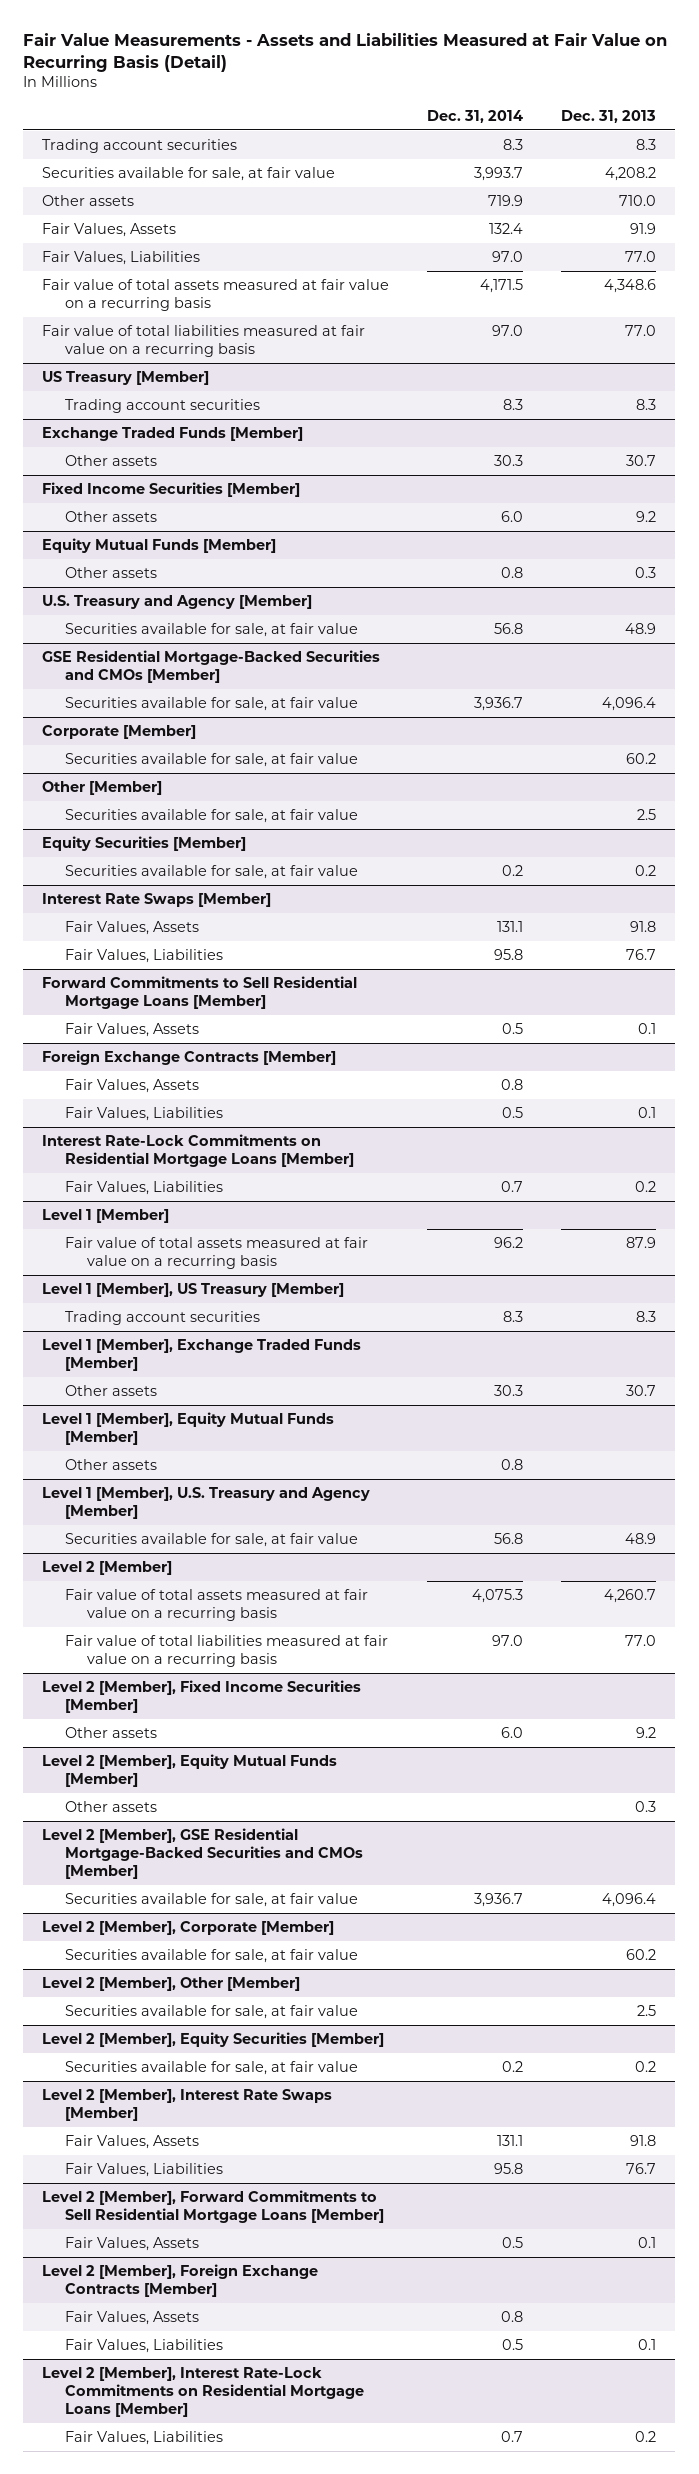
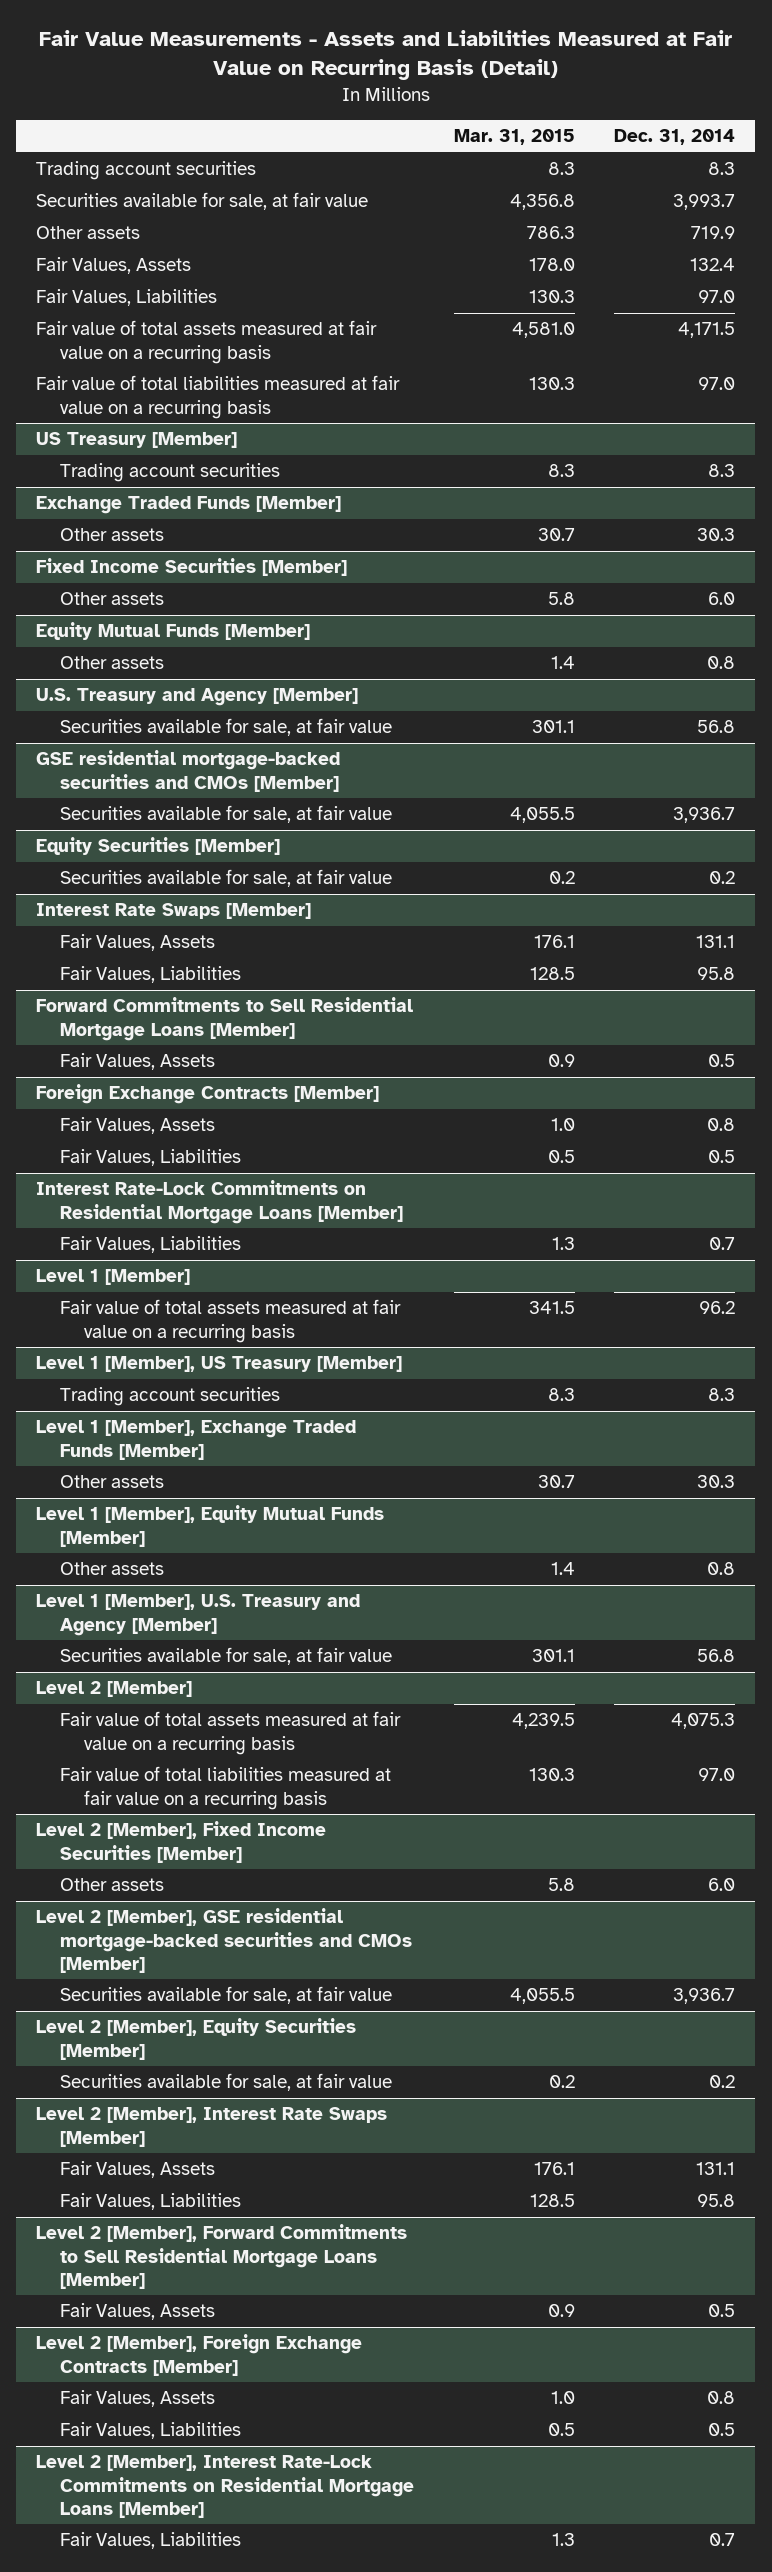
- | Dec. 31, 2014 | Dec. 31, 2013
+ | Mar. 31, 2015 | Dec. 31, 2014
- GSE Residential Mortgage-Backed Securities and CMOs [Member]
+ GSE residential mortgage-backed securities and CMOs [Member]
- Corporate [Member]
- Securities available for sale, at fair value | | 60.2
- Other [Member]
- Securities available for sale, at fair value | | 2.5
- Level 2 [Member], Equity Mutual Funds [Member]
- Other assets | | 0.3
- Level 2 [Member], GSE Residential Mortgage-Backed Securities and CMOs [Member]
+ Level 2 [Member], GSE residential mortgage-backed securities and CMOs [Member]
- Level 2 [Member], Corporate [Member]
- Securities available for sale, at fair value | | 60.2
- Level 2 [Member], Other [Member]
- Securities available for sale, at fair value | | 2.5

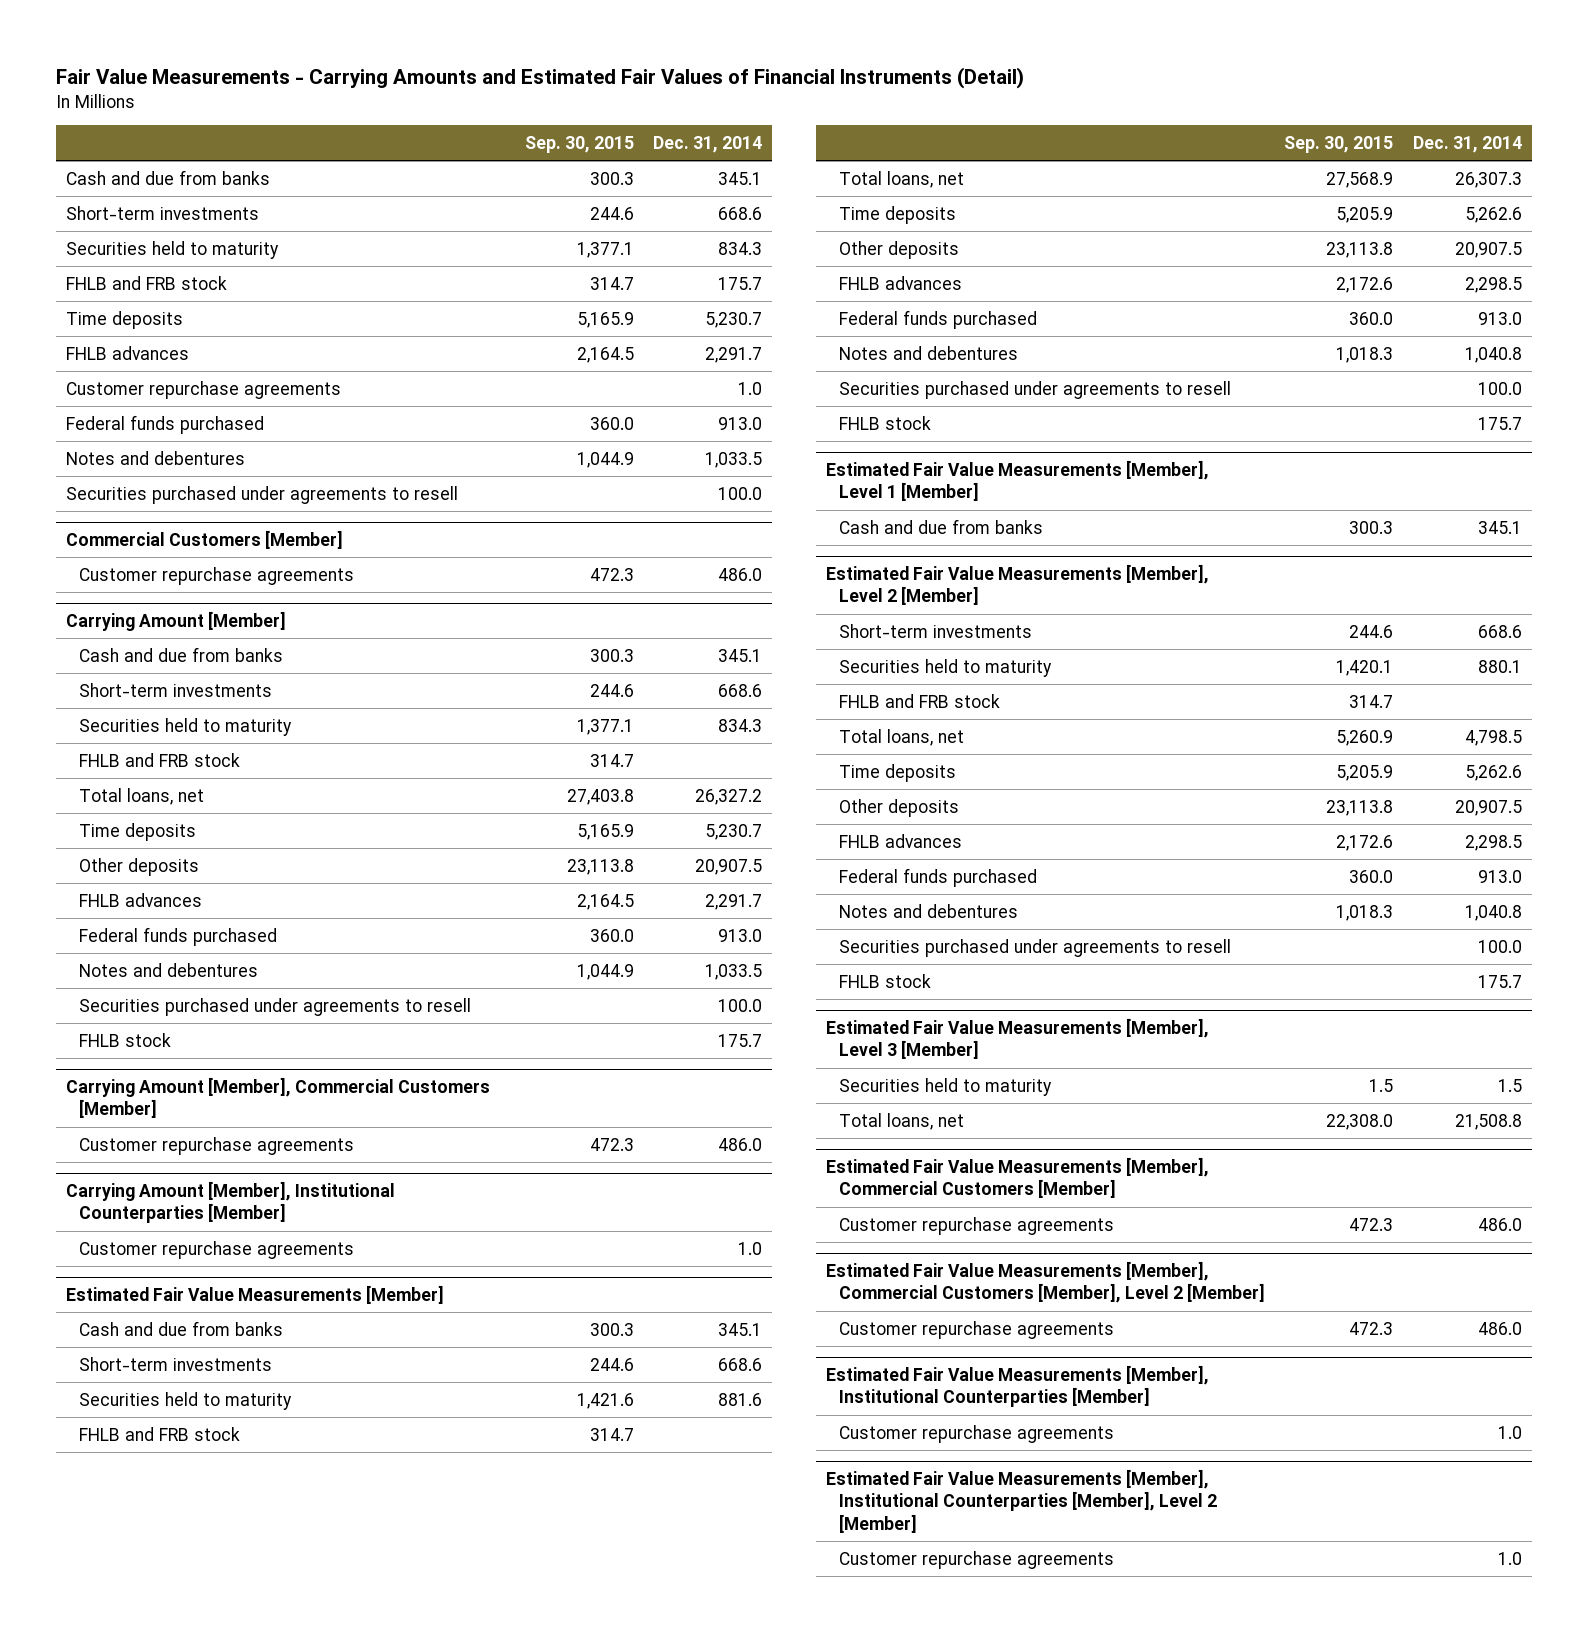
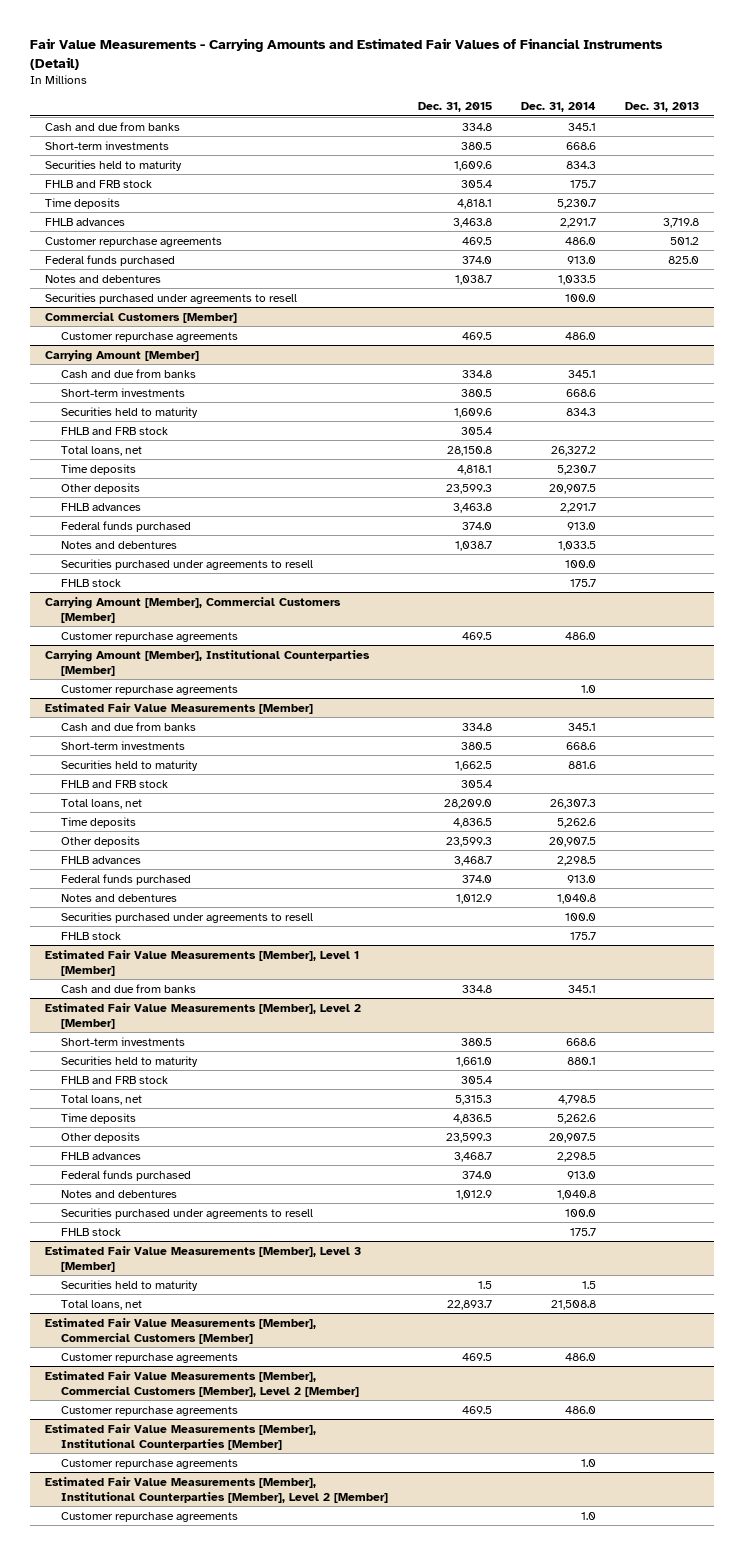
- | Sep. 30, 2015 | Dec. 31, 2014
+ | Dec. 31, 2015 | Dec. 31, 2014 | Dec. 31, 2013
- Customer repurchase agreements | | 1.0
+ Customer repurchase agreements | 469.5 | 486.0 | 501.2

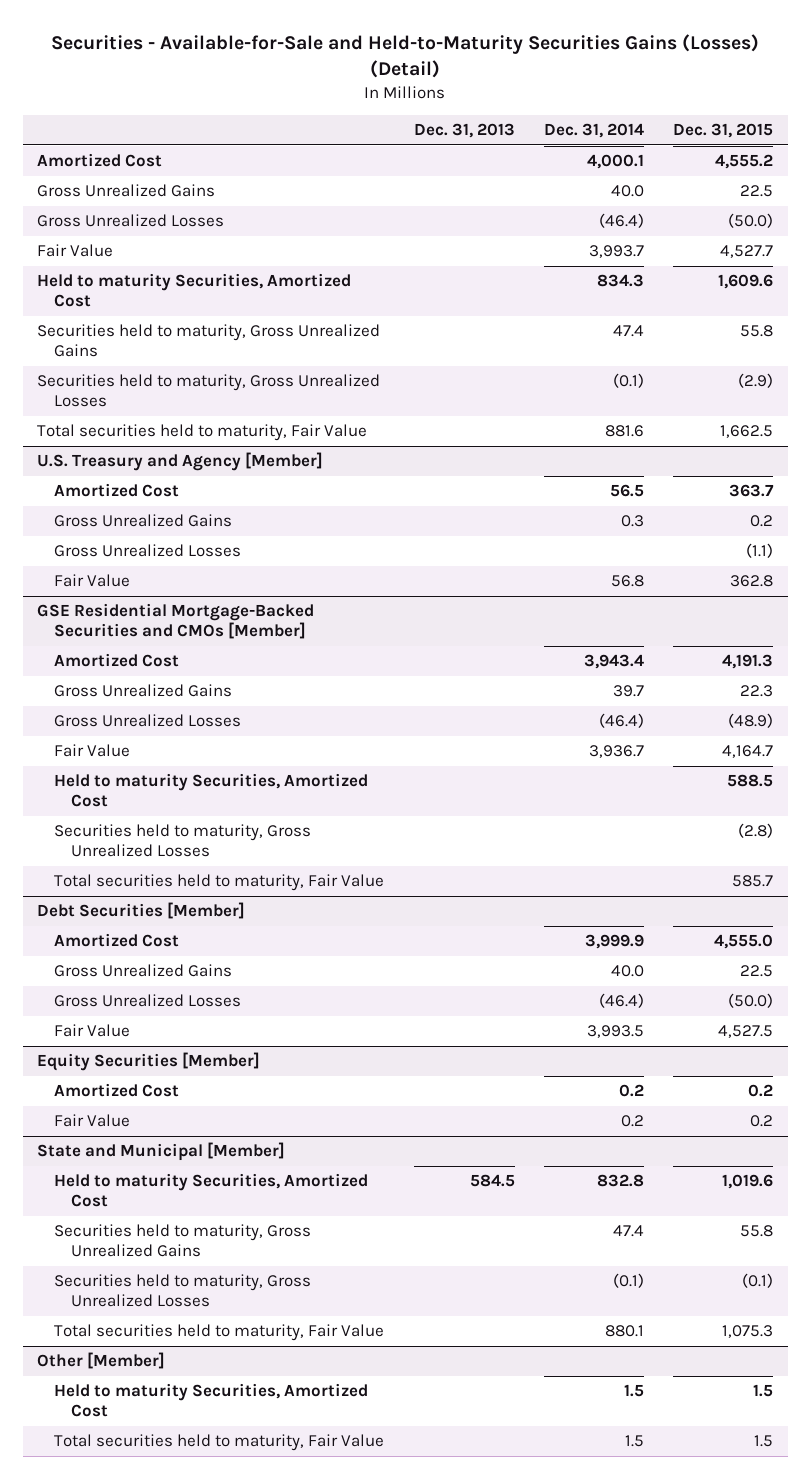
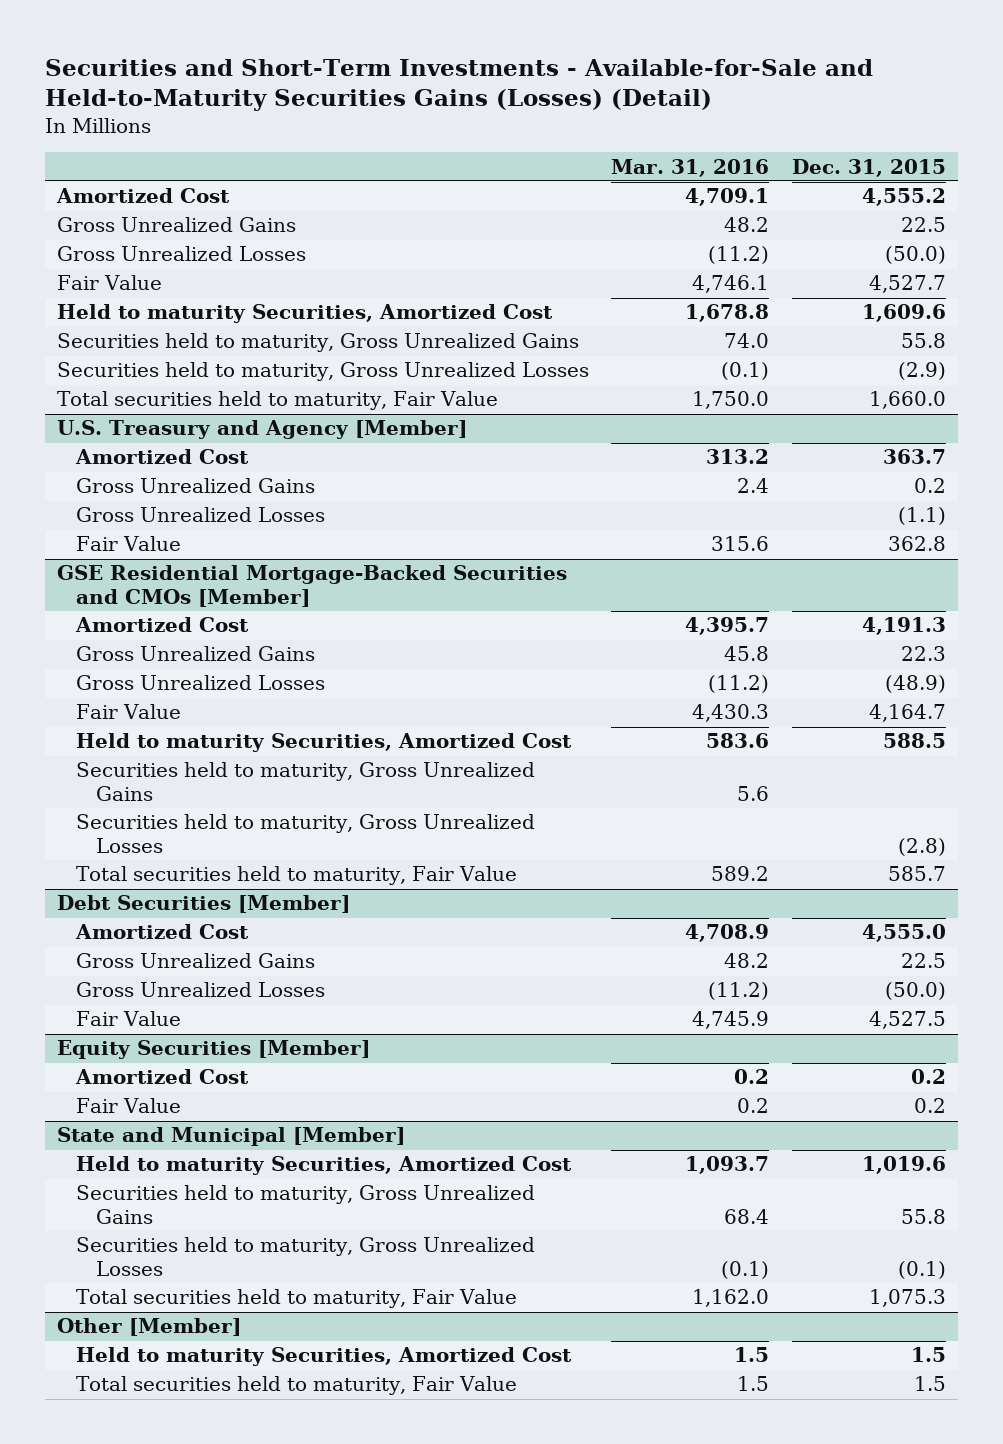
- Securities - Available-for-Sale and Held-to-Maturity Securities Gains (Losses) (Detail)
+ Securities and Short-Term Investments - Available-for-Sale and Held-to-Maturity Securities Gains (Losses) (Detail)
- | Dec. 31, 2013 | Dec. 31, 2014 | Dec. 31, 2015
+ | Mar. 31, 2016 | Dec. 31, 2015
- Total securities held to maturity, Fair Value | | 881.6 | 1,662.5
+ Total securities held to maturity, Fair Value | 1,750.0 | 1,660.0
@ GSE Residential Mortgage-Backed Securities and CMOs [Member]
+ Securities held to maturity, Gross Unrealized Gains | 5.6 |

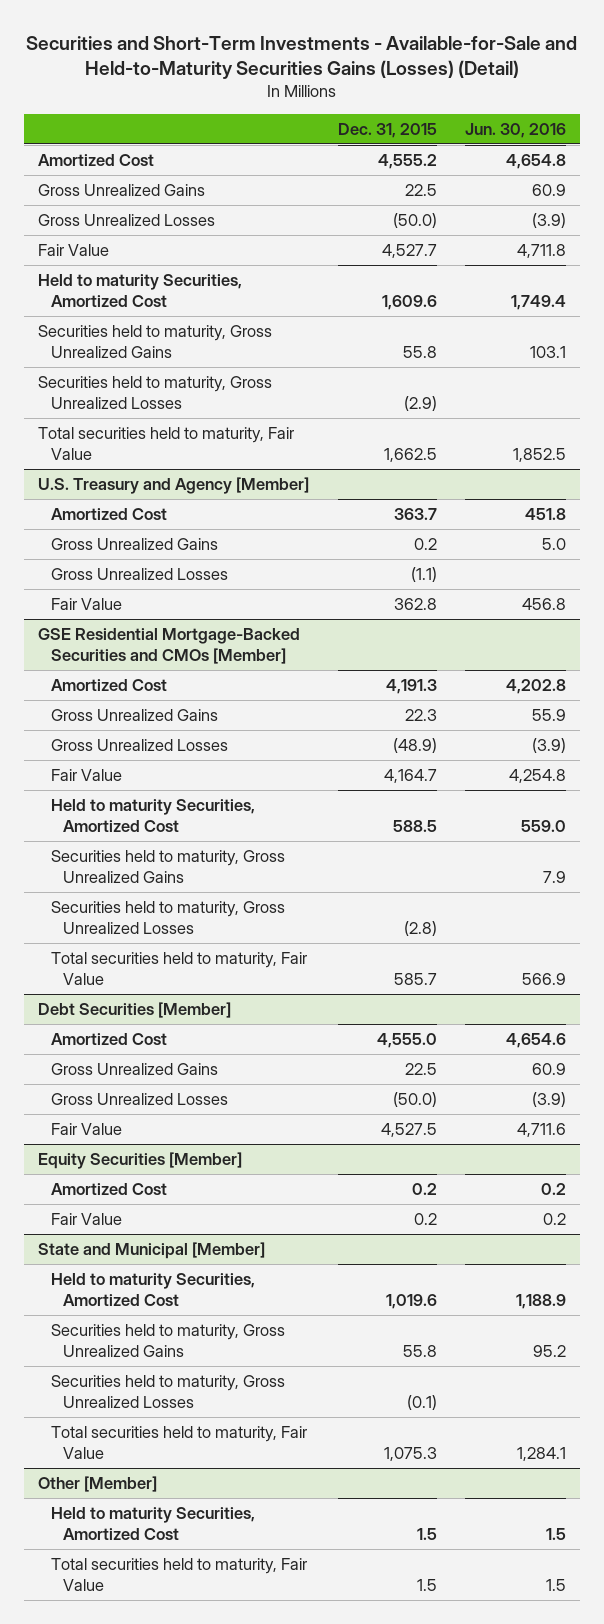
- | Mar. 31, 2016 | Dec. 31, 2015
+ | Dec. 31, 2015 | Jun. 30, 2016
- Total securities held to maturity, Fair Value | 1,750.0 | 1,660.0
+ Total securities held to maturity, Fair Value | 1,662.5 | 1,852.5

